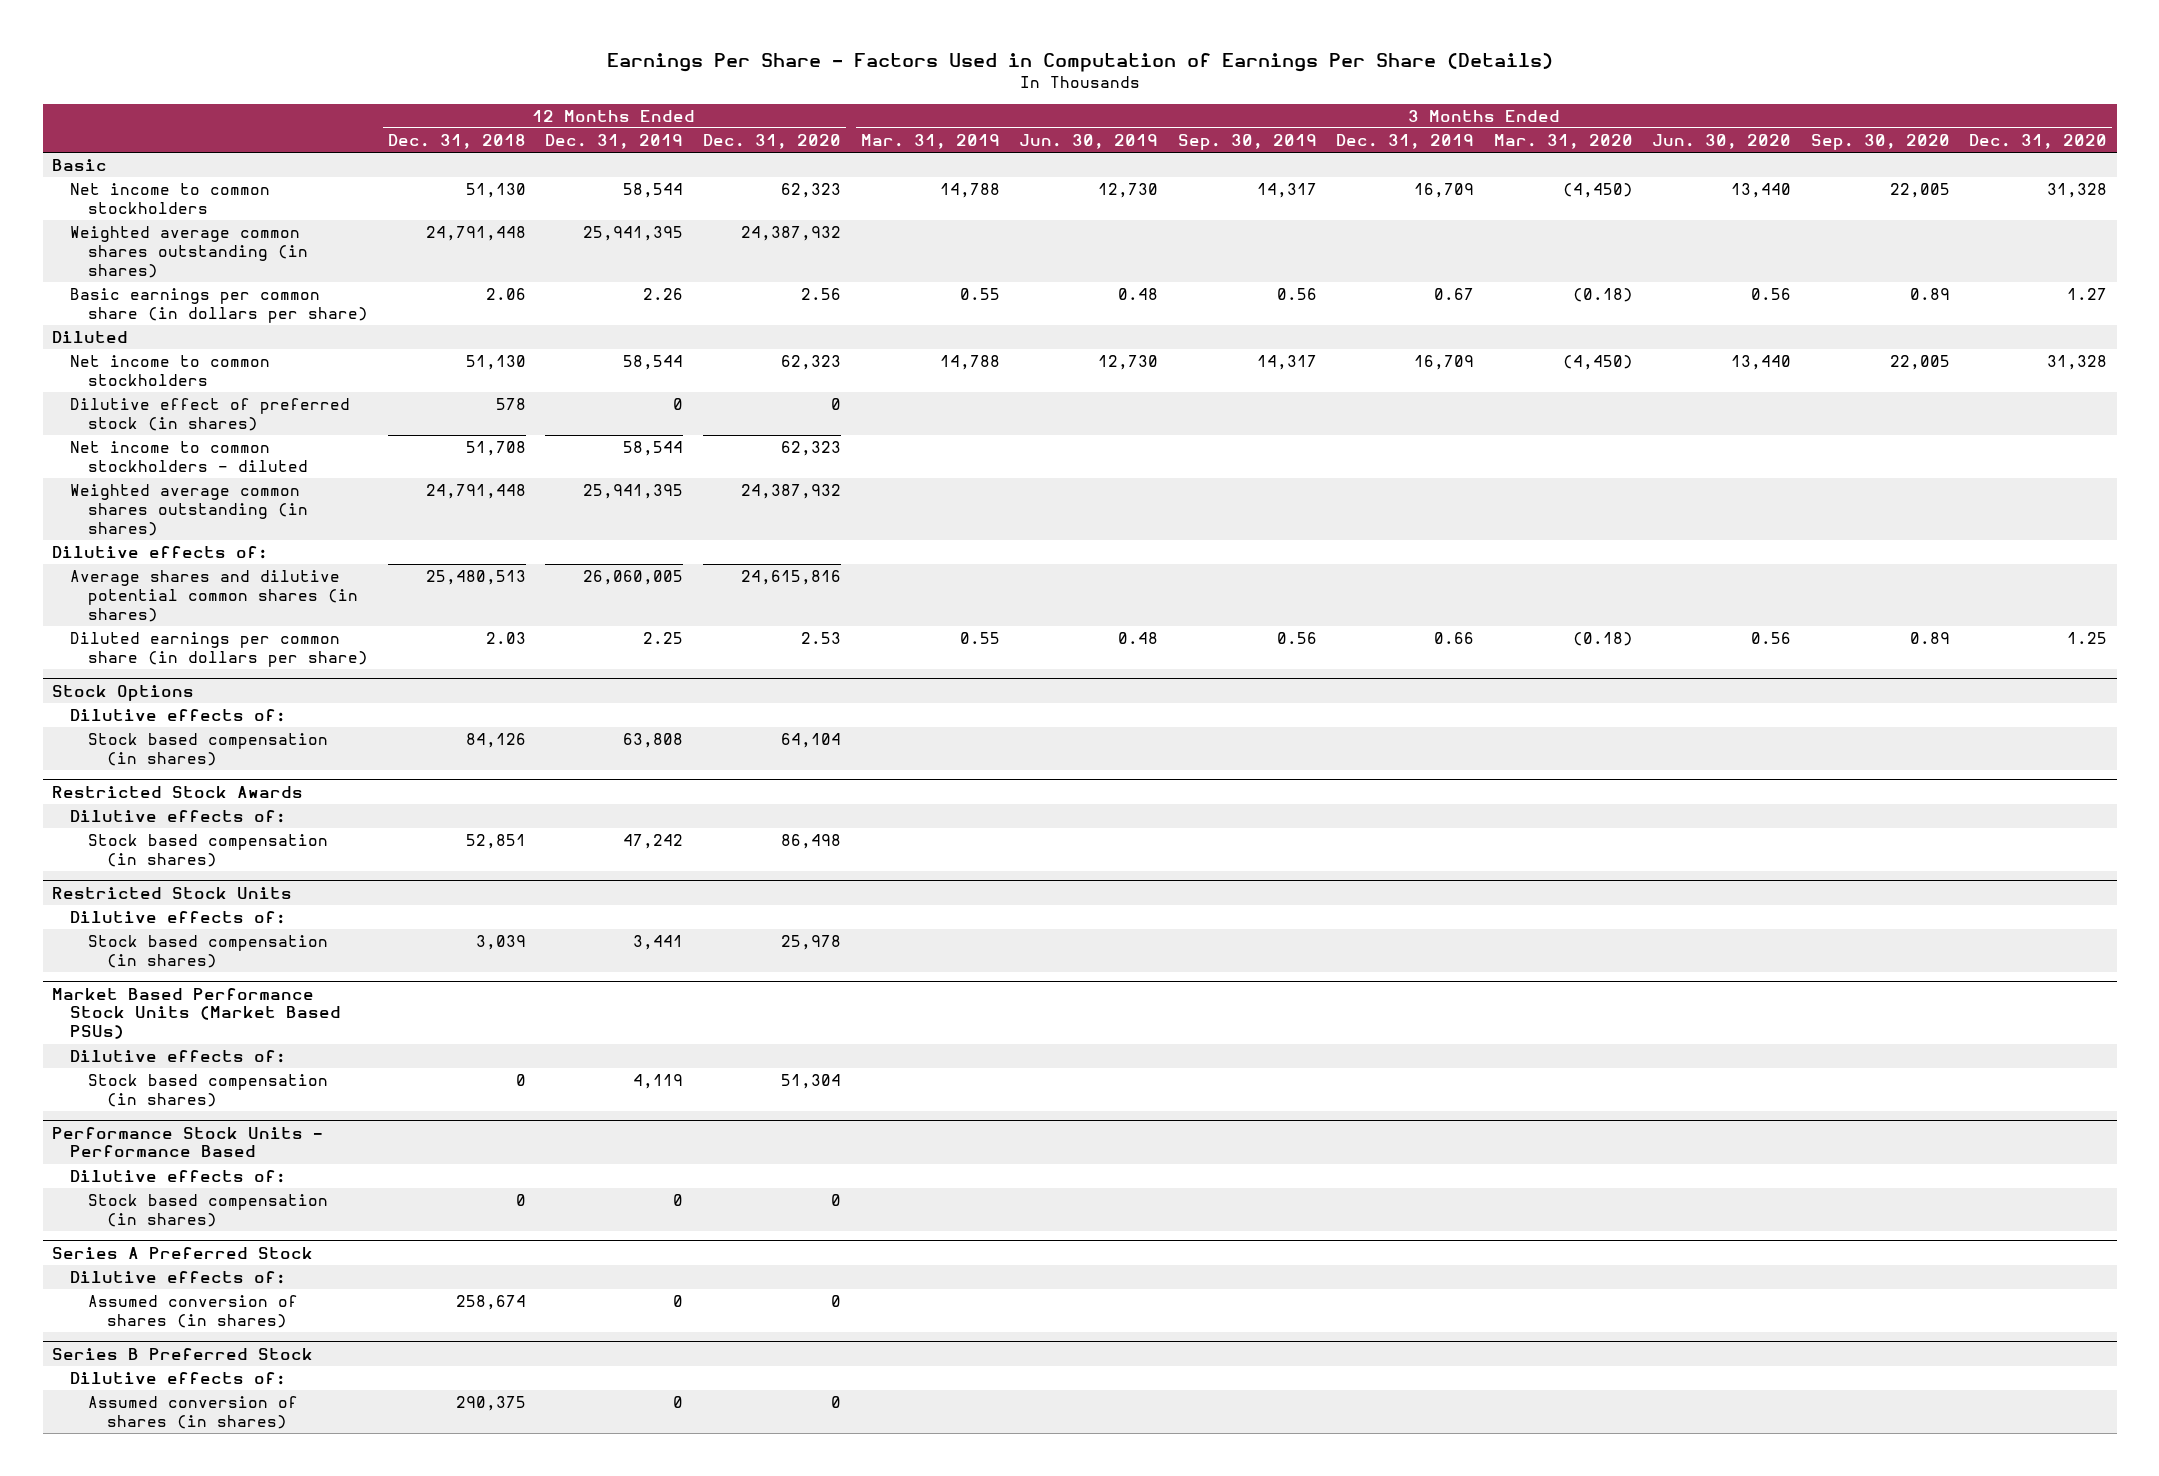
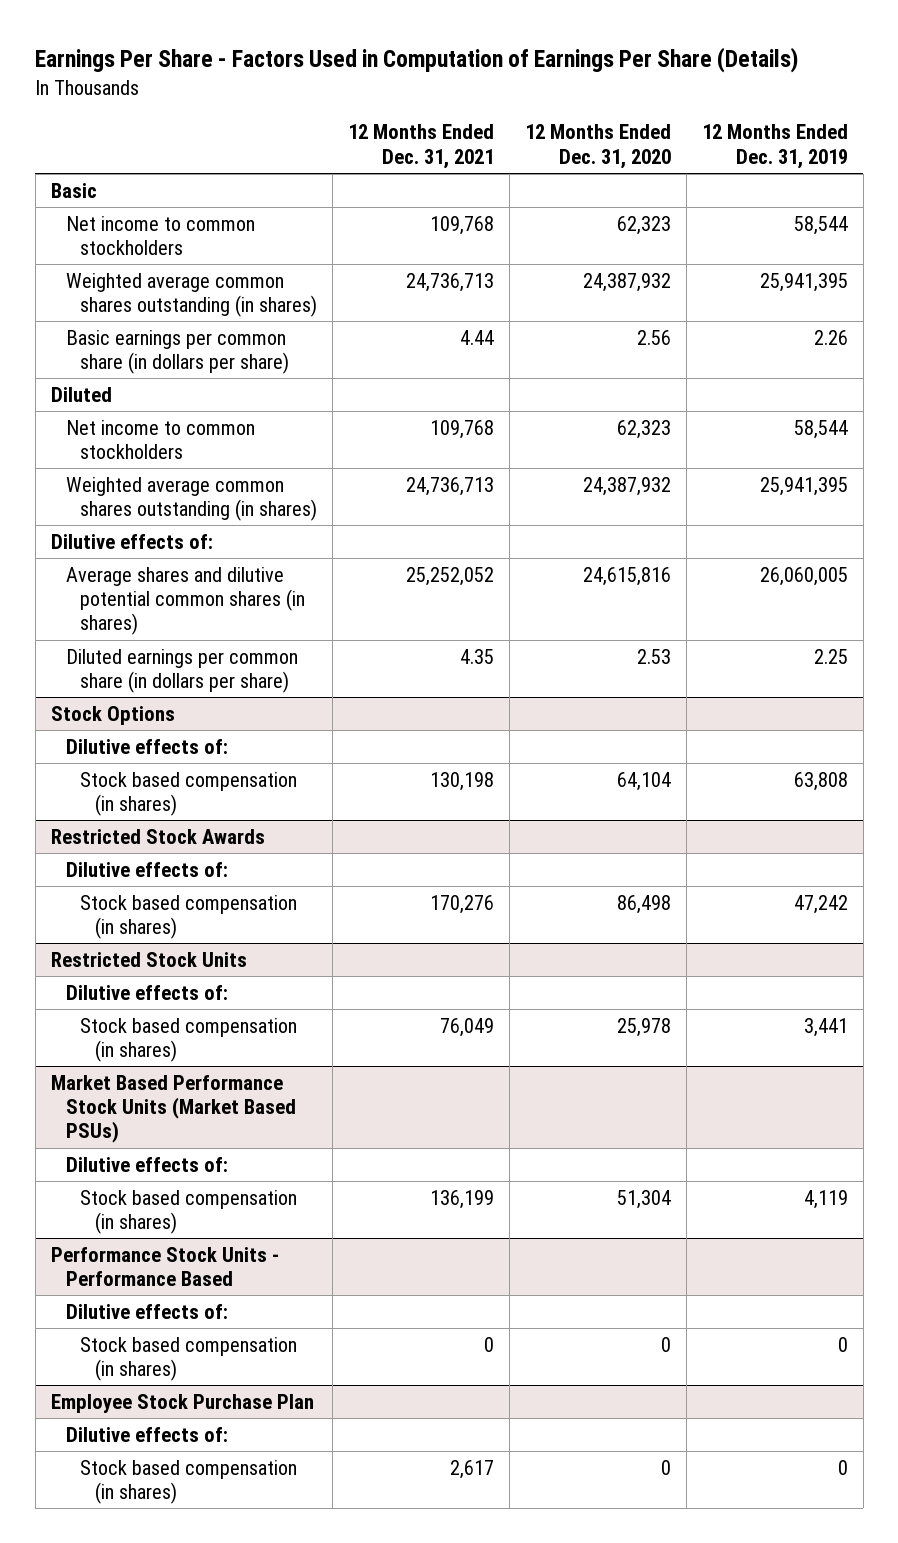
- | 12 Months Ended Dec. 31, 2018 | 12 Months Ended Dec. 31, 2019 | 12 Months Ended Dec. 31, 2020 | 3 Months Ended Mar. 31, 2019 | 3 Months Ended Jun. 30, 2019 | 3 Months Ended Sep. 30, 2019 | 3 Months Ended Dec. 31, 2019 | 3 Months Ended Mar. 31, 2020 | 3 Months Ended Jun. 30, 2020 | 3 Months Ended Sep. 30, 2020 | 3 Months Ended Dec. 31, 2020
+ | 12 Months Ended Dec. 31, 2021 | 12 Months Ended Dec. 31, 2020 | 12 Months Ended Dec. 31, 2019
- Dilutive effect of preferred stock (in shares) | 578 | 0 | 0 | | | | | | | |
- Net income to common stockholders - diluted | 51,708 | 58,544 | 62,323 | | | | | | | |
- Series A Preferred Stock
- Dilutive effects of:
- Assumed conversion of shares (in shares) | 258,674 | 0 | 0 | | | | | | | |
- Series B Preferred Stock
+ Employee Stock Purchase Plan
- Assumed conversion of shares (in shares) | 290,375 | 0 | 0 | | | | | | | |
+ Stock based compensation (in shares) | 2,617 | 0 | 0

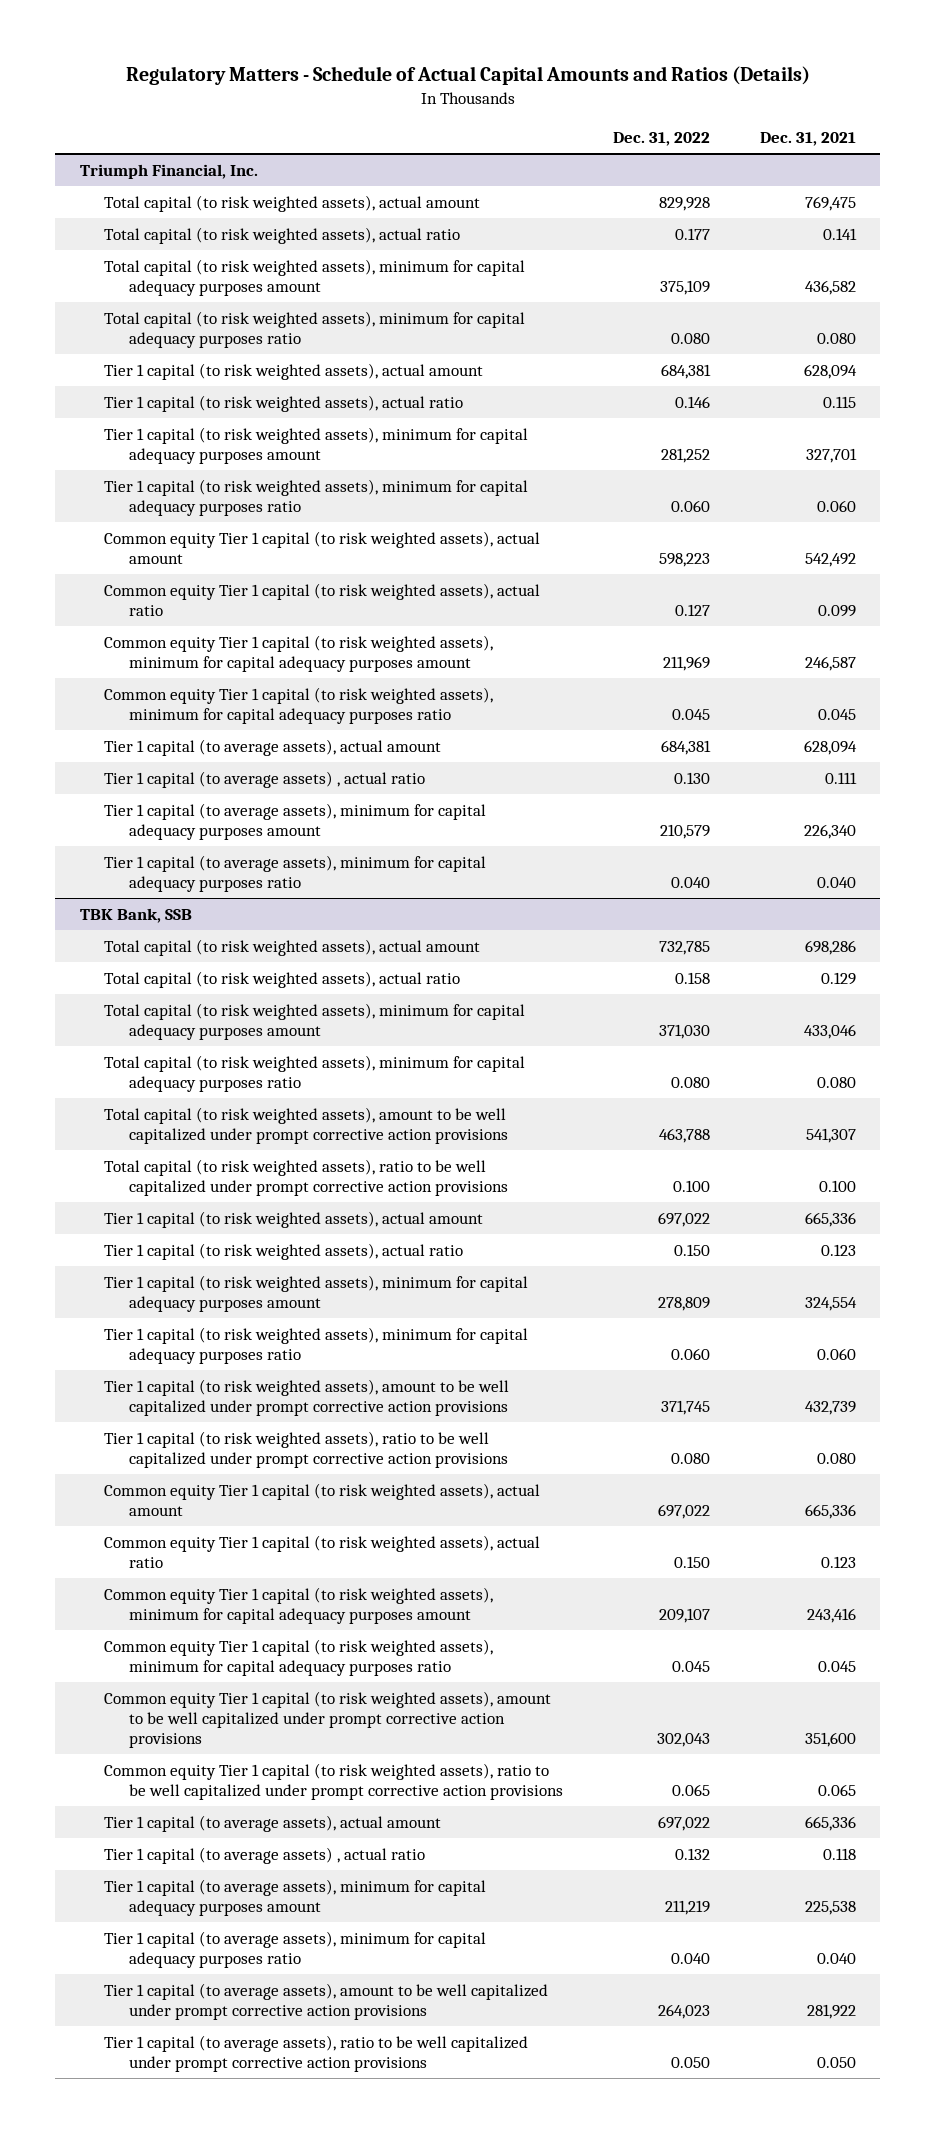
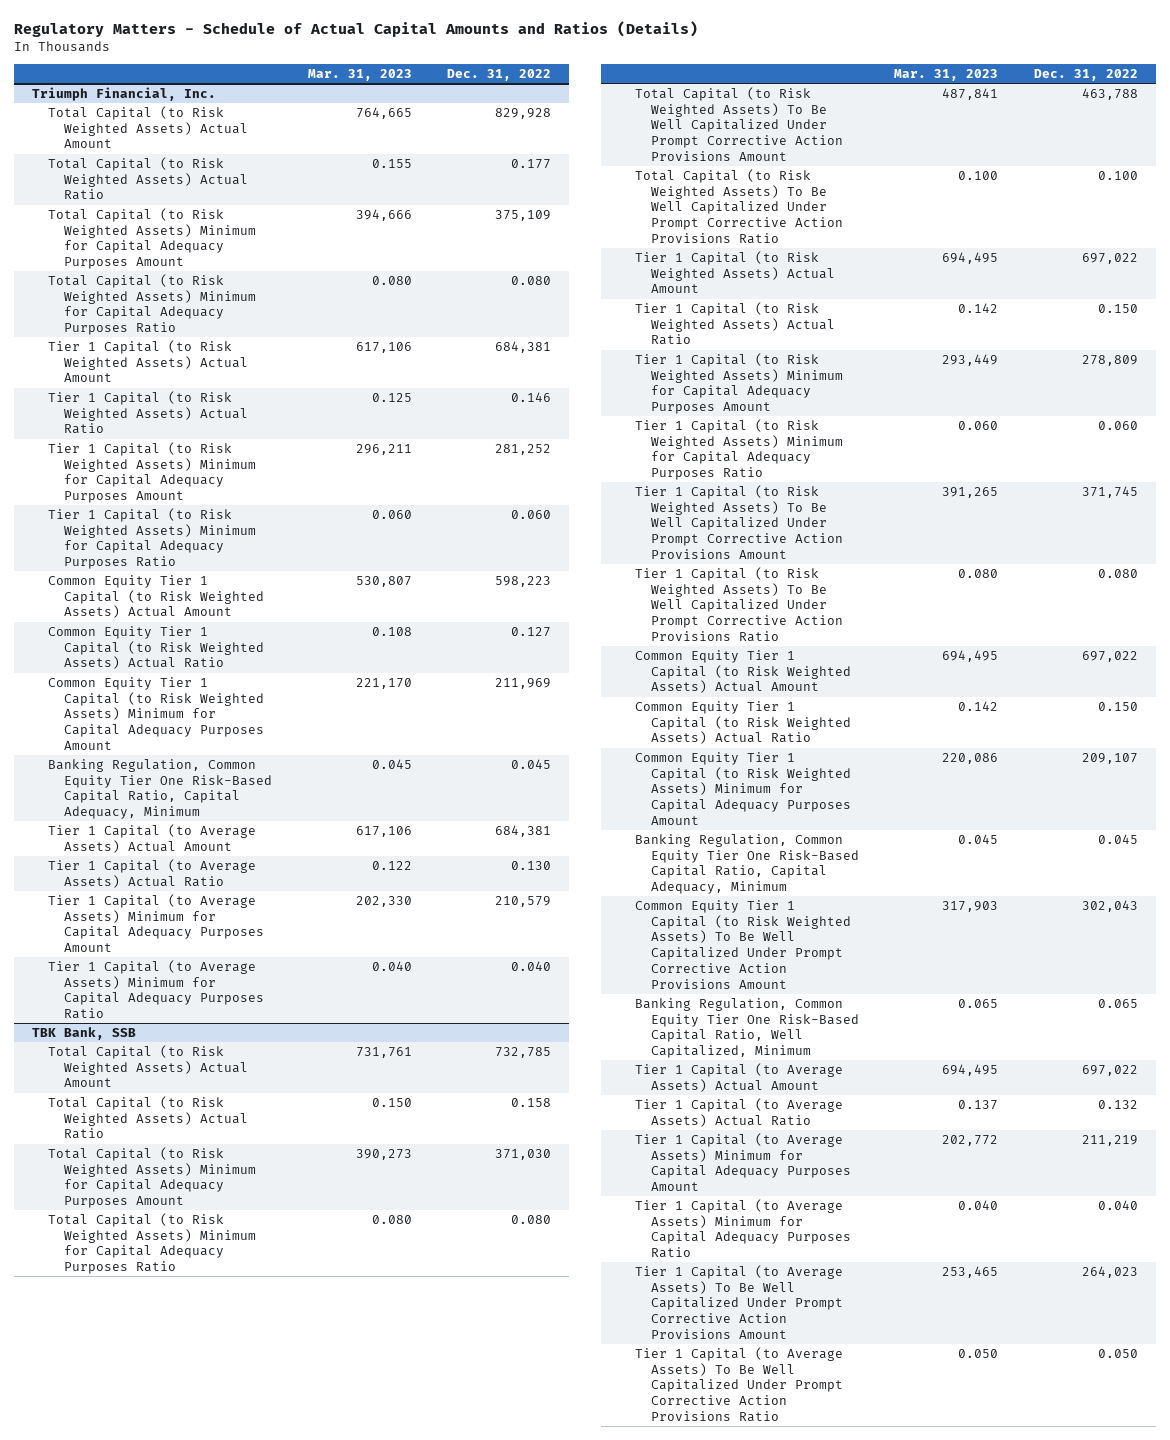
- | Dec. 31, 2022 | Dec. 31, 2021
+ | Mar. 31, 2023 | Dec. 31, 2022
@ Triumph Financial, Inc.
- Total capital (to risk weighted assets), actual amount | 829,928 | 769,475
- Total capital (to risk weighted assets), actual ratio | 0.177 | 0.141
- Total capital (to risk weighted assets), minimum for capital adequacy purposes amount | 375,109 | 436,582
- Total capital (to risk weighted assets), minimum for capital adequacy purposes ratio | 0.080 | 0.080
- Tier 1 capital (to risk weighted assets), actual amount | 684,381 | 628,094
- Tier 1 capital (to risk weighted assets), actual ratio | 0.146 | 0.115
- Tier 1 capital (to risk weighted assets), minimum for capital adequacy purposes amount | 281,252 | 327,701
- Tier 1 capital (to risk weighted assets), minimum for capital adequacy purposes ratio | 0.060 | 0.060
- Common equity Tier 1 capital (to risk weighted assets), actual amount | 598,223 | 542,492
- Common equity Tier 1 capital (to risk weighted assets), actual ratio | 0.127 | 0.099
- Common equity Tier 1 capital (to risk weighted assets), minimum for capital adequacy purposes amount | 211,969 | 246,587
- Common equity Tier 1 capital (to risk weighted assets), minimum for capital adequacy purposes ratio | 0.045 | 0.045
- Tier 1 capital (to average assets), actual amount | 684,381 | 628,094
- Tier 1 capital (to average assets) , actual ratio | 0.130 | 0.111
- Tier 1 capital (to average assets), minimum for capital adequacy purposes amount | 210,579 | 226,340
- Tier 1 capital (to average assets), minimum for capital adequacy purposes ratio | 0.040 | 0.040
+ Total Capital (to Risk Weighted Assets) Actual Amount | 764,665 | 829,928
+ Total Capital (to Risk Weighted Assets) Actual Ratio | 0.155 | 0.177
+ Total Capital (to Risk Weighted Assets) Minimum for Capital Adequacy Purposes Amount | 394,666 | 375,109
+ Total Capital (to Risk Weighted Assets) Minimum for Capital Adequacy Purposes Ratio | 0.080 | 0.080
+ Tier 1 Capital (to Risk Weighted Assets) Actual Amount | 617,106 | 684,381
+ Tier 1 Capital (to Risk Weighted Assets) Actual Ratio | 0.125 | 0.146
+ Tier 1 Capital (to Risk Weighted Assets) Minimum for Capital Adequacy Purposes Amount | 296,211 | 281,252
+ Tier 1 Capital (to Risk Weighted Assets) Minimum for Capital Adequacy Purposes Ratio | 0.060 | 0.060
+ Common Equity Tier 1 Capital (to Risk Weighted Assets) Actual Amount | 530,807 | 598,223
+ Common Equity Tier 1 Capital (to Risk Weighted Assets) Actual Ratio | 0.108 | 0.127
+ Common Equity Tier 1 Capital (to Risk Weighted Assets) Minimum for Capital Adequacy Purposes Amount | 221,170 | 211,969
+ Banking Regulation, Common Equity Tier One Risk-Based Capital Ratio, Capital Adequacy, Minimum | 0.045 | 0.045
+ Tier 1 Capital (to Average Assets) Actual Amount | 617,106 | 684,381
+ Tier 1 Capital (to Average Assets) Actual Ratio | 0.122 | 0.130
+ Tier 1 Capital (to Average Assets) Minimum for Capital Adequacy Purposes Amount | 202,330 | 210,579
+ Tier 1 Capital (to Average Assets) Minimum for Capital Adequacy Purposes Ratio | 0.040 | 0.040
@ TBK Bank, SSB
- Total capital (to risk weighted assets), actual amount | 732,785 | 698,286
- Total capital (to risk weighted assets), actual ratio | 0.158 | 0.129
- Total capital (to risk weighted assets), minimum for capital adequacy purposes amount | 371,030 | 433,046
- Total capital (to risk weighted assets), minimum for capital adequacy purposes ratio | 0.080 | 0.080
- Total capital (to risk weighted assets), amount to be well capitalized under prompt corrective action provisions | 463,788 | 541,307
- Total capital (to risk weighted assets), ratio to be well capitalized under prompt corrective action provisions | 0.100 | 0.100
- Tier 1 capital (to risk weighted assets), actual amount | 697,022 | 665,336
- Tier 1 capital (to risk weighted assets), actual ratio | 0.150 | 0.123
- Tier 1 capital (to risk weighted assets), minimum for capital adequacy purposes amount | 278,809 | 324,554
- Tier 1 capital (to risk weighted assets), minimum for capital adequacy purposes ratio | 0.060 | 0.060
- Tier 1 capital (to risk weighted assets), amount to be well capitalized under prompt corrective action provisions | 371,745 | 432,739
- Tier 1 capital (to risk weighted assets), ratio to be well capitalized under prompt corrective action provisions | 0.080 | 0.080
- Common equity Tier 1 capital (to risk weighted assets), actual amount | 697,022 | 665,336
- Common equity Tier 1 capital (to risk weighted assets), actual ratio | 0.150 | 0.123
- Common equity Tier 1 capital (to risk weighted assets), minimum for capital adequacy purposes amount | 209,107 | 243,416
- Common equity Tier 1 capital (to risk weighted assets), minimum for capital adequacy purposes ratio | 0.045 | 0.045
- Common equity Tier 1 capital (to risk weighted assets), amount to be well capitalized under prompt corrective action provisions | 302,043 | 351,600
- Common equity Tier 1 capital (to risk weighted assets), ratio to be well capitalized under prompt corrective action provisions | 0.065 | 0.065
- Tier 1 capital (to average assets), actual amount | 697,022 | 665,336
- Tier 1 capital (to average assets) , actual ratio | 0.132 | 0.118
- Tier 1 capital (to average assets), minimum for capital adequacy purposes amount | 211,219 | 225,538
- Tier 1 capital (to average assets), minimum for capital adequacy purposes ratio | 0.040 | 0.040
- Tier 1 capital (to average assets), amount to be well capitalized under prompt corrective action provisions | 264,023 | 281,922
- Tier 1 capital (to average assets), ratio to be well capitalized under prompt corrective action provisions | 0.050 | 0.050
+ Total Capital (to Risk Weighted Assets) Actual Amount | 731,761 | 732,785
+ Total Capital (to Risk Weighted Assets) Actual Ratio | 0.150 | 0.158
+ Total Capital (to Risk Weighted Assets) Minimum for Capital Adequacy Purposes Amount | 390,273 | 371,030
+ Total Capital (to Risk Weighted Assets) Minimum for Capital Adequacy Purposes Ratio | 0.080 | 0.080
+ Total Capital (to Risk Weighted Assets) To Be Well Capitalized Under Prompt Corrective Action Provisions Amount | 487,841 | 463,788
+ Total Capital (to Risk Weighted Assets) To Be Well Capitalized Under Prompt Corrective Action Provisions Ratio | 0.100 | 0.100
+ Tier 1 Capital (to Risk Weighted Assets) Actual Amount | 694,495 | 697,022
+ Tier 1 Capital (to Risk Weighted Assets) Actual Ratio | 0.142 | 0.150
+ Tier 1 Capital (to Risk Weighted Assets) Minimum for Capital Adequacy Purposes Amount | 293,449 | 278,809
+ Tier 1 Capital (to Risk Weighted Assets) Minimum for Capital Adequacy Purposes Ratio | 0.060 | 0.060
+ Tier 1 Capital (to Risk Weighted Assets) To Be Well Capitalized Under Prompt Corrective Action Provisions Amount | 391,265 | 371,745
+ Tier 1 Capital (to Risk Weighted Assets) To Be Well Capitalized Under Prompt Corrective Action Provisions Ratio | 0.080 | 0.080
+ Common Equity Tier 1 Capital (to Risk Weighted Assets) Actual Amount | 694,495 | 697,022
+ Common Equity Tier 1 Capital (to Risk Weighted Assets) Actual Ratio | 0.142 | 0.150
+ Common Equity Tier 1 Capital (to Risk Weighted Assets) Minimum for Capital Adequacy Purposes Amount | 220,086 | 209,107
+ Banking Regulation, Common Equity Tier One Risk-Based Capital Ratio, Capital Adequacy, Minimum | 0.045 | 0.045
+ Common Equity Tier 1 Capital (to Risk Weighted Assets) To Be Well Capitalized Under Prompt Corrective Action Provisions Amount | 317,903 | 302,043
+ Banking Regulation, Common Equity Tier One Risk-Based Capital Ratio, Well Capitalized, Minimum | 0.065 | 0.065
+ Tier 1 Capital (to Average Assets) Actual Amount | 694,495 | 697,022
+ Tier 1 Capital (to Average Assets) Actual Ratio | 0.137 | 0.132
+ Tier 1 Capital (to Average Assets) Minimum for Capital Adequacy Purposes Amount | 202,772 | 211,219
+ Tier 1 Capital (to Average Assets) Minimum for Capital Adequacy Purposes Ratio | 0.040 | 0.040
+ Tier 1 Capital (to Average Assets) To Be Well Capitalized Under Prompt Corrective Action Provisions Amount | 253,465 | 264,023
+ Tier 1 Capital (to Average Assets) To Be Well Capitalized Under Prompt Corrective Action Provisions Ratio | 0.050 | 0.050

